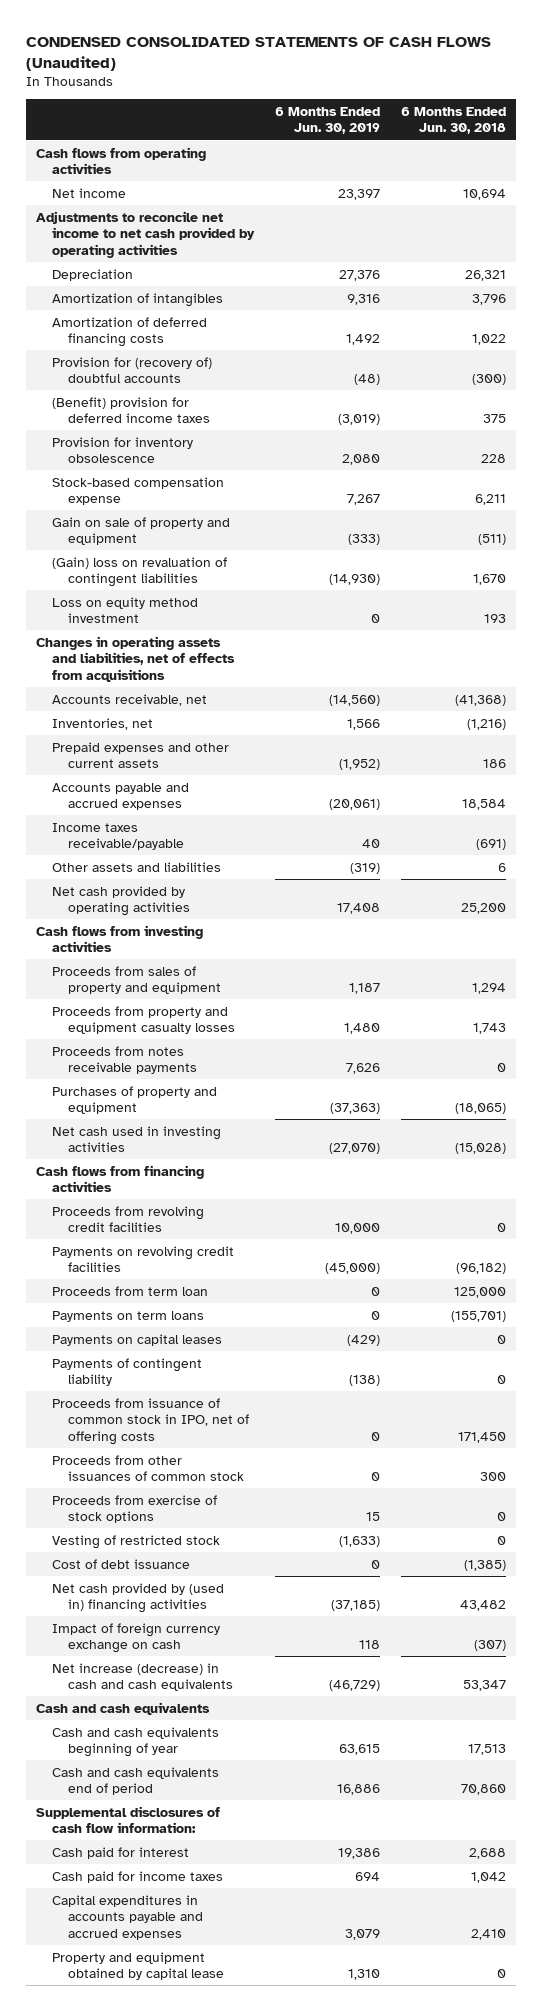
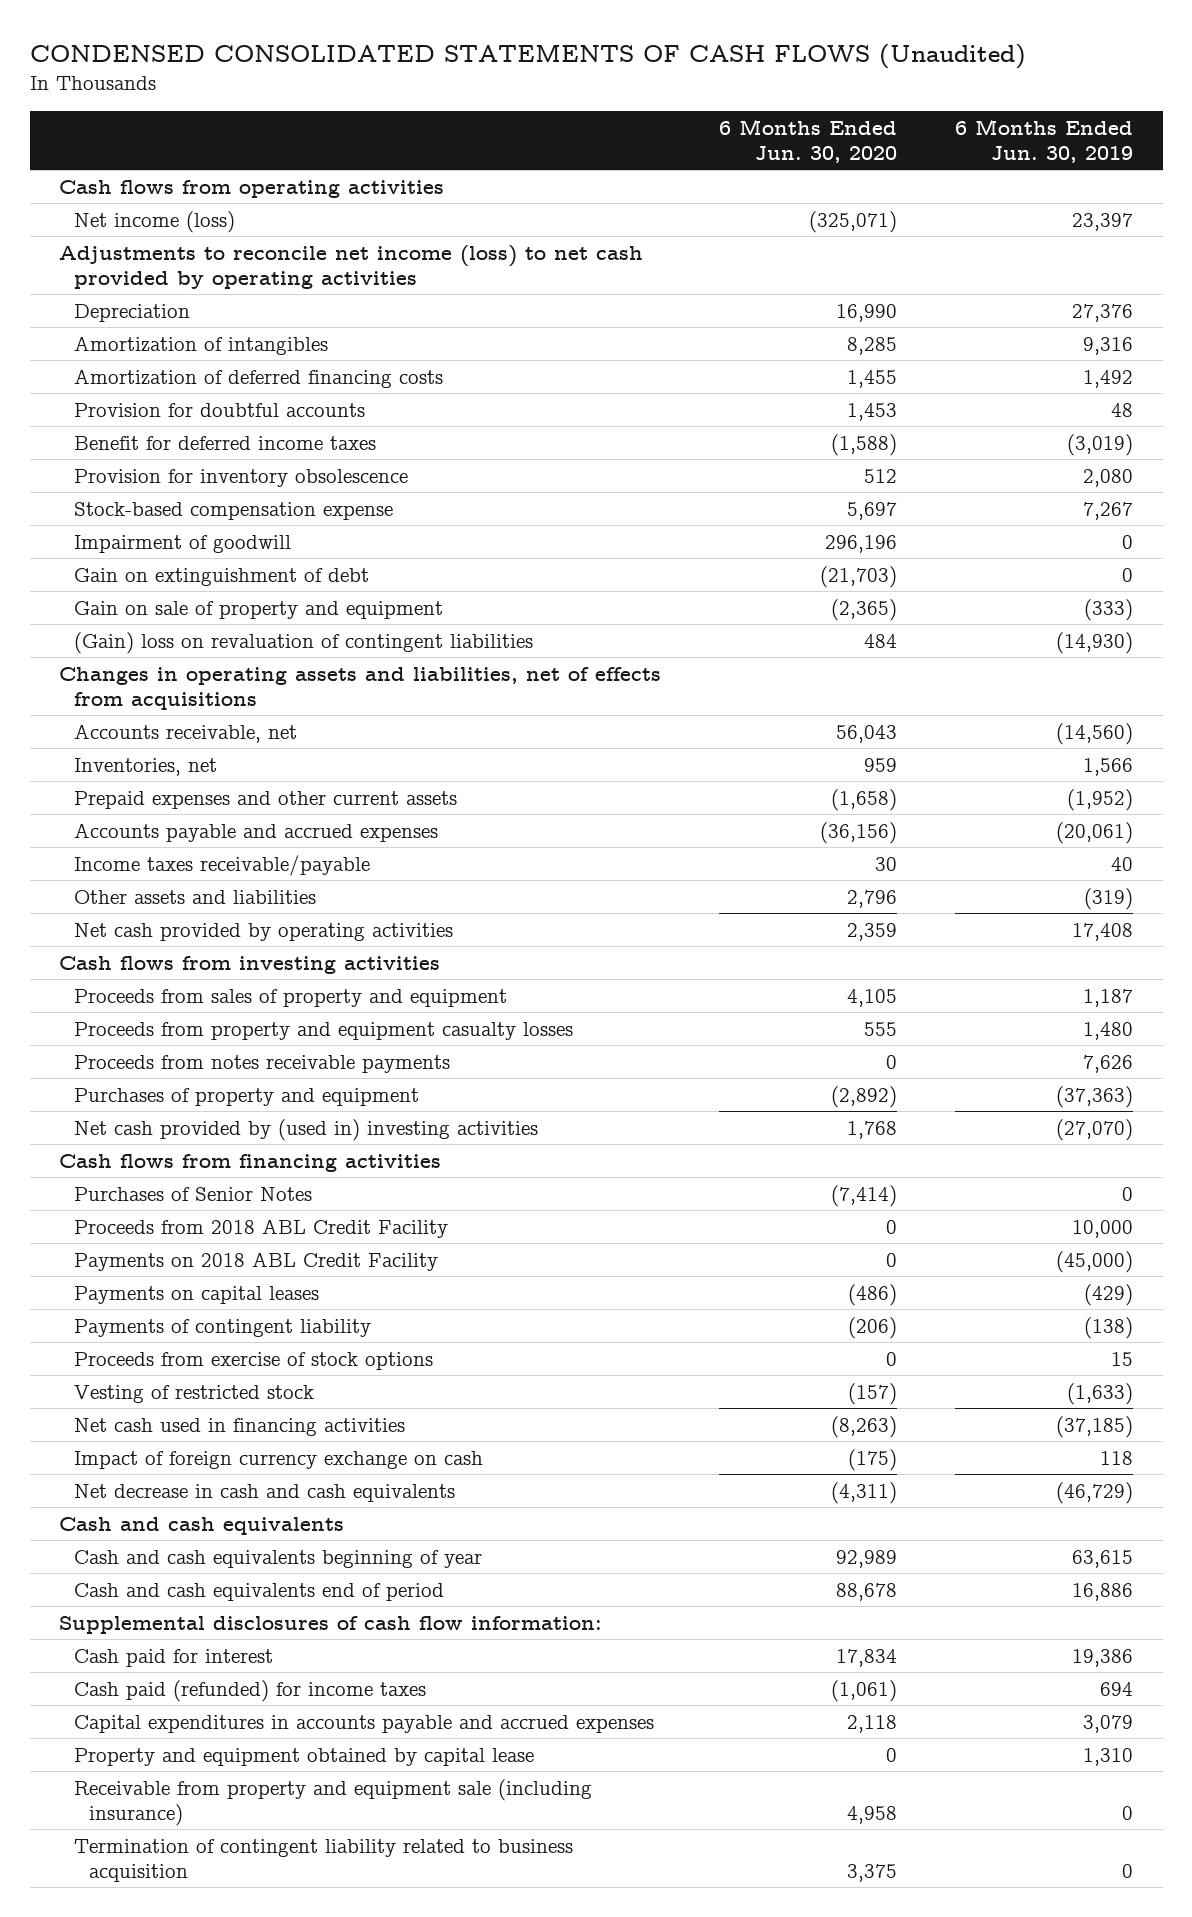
- | 6 Months Ended Jun. 30, 2019 | 6 Months Ended Jun. 30, 2018
+ | 6 Months Ended Jun. 30, 2020 | 6 Months Ended Jun. 30, 2019
- Net income | 23,397 | 10,694
- Adjustments to reconcile net income to net cash provided by operating activities
+ Net income (loss) | (325,071) | 23,397
+ Adjustments to reconcile net income (loss) to net cash provided by operating activities
- Provision for (recovery of) doubtful accounts | (48) | (300)
- (Benefit) provision for deferred income taxes | (3,019) | 375
+ Provision for doubtful accounts | 1,453 | 48
+ Benefit for deferred income taxes | (1,588) | (3,019)
+ Impairment of goodwill | 296,196 | 0
+ Gain on extinguishment of debt | (21,703) | 0
- Loss on equity method investment | 0 | 193
- Net cash used in investing activities | (27,070) | (15,028)
+ Net cash provided by (used in) investing activities | 1,768 | (27,070)
- Proceeds from revolving credit facilities | 10,000 | 0
- Payments on revolving credit facilities | (45,000) | (96,182)
- Proceeds from term loan | 0 | 125,000
- Payments on term loans | 0 | (155,701)
+ Purchases of Senior Notes | (7,414) | 0
+ Proceeds from 2018 ABL Credit Facility | 0 | 10,000
+ Payments on 2018 ABL Credit Facility | 0 | (45,000)
- Proceeds from issuance of common stock in IPO, net of offering costs | 0 | 171,450
- Proceeds from other issuances of common stock | 0 | 300
- Cost of debt issuance | 0 | (1,385)
- Net cash provided by (used in) financing activities | (37,185) | 43,482
+ Net cash used in financing activities | (8,263) | (37,185)
- Net increase (decrease) in cash and cash equivalents | (46,729) | 53,347
+ Net decrease in cash and cash equivalents | (4,311) | (46,729)
- Cash paid for income taxes | 694 | 1,042
+ Cash paid (refunded) for income taxes | (1,061) | 694
+ Receivable from property and equipment sale (including insurance) | 4,958 | 0
+ Termination of contingent liability related to business acquisition | 3,375 | 0

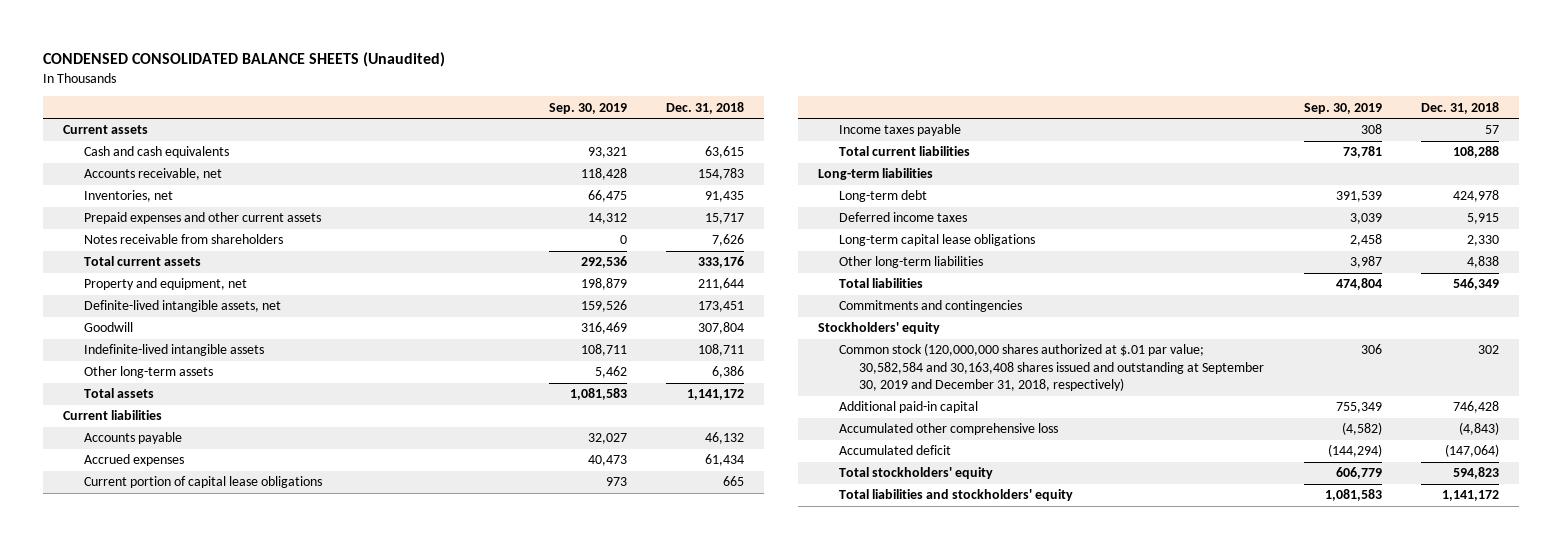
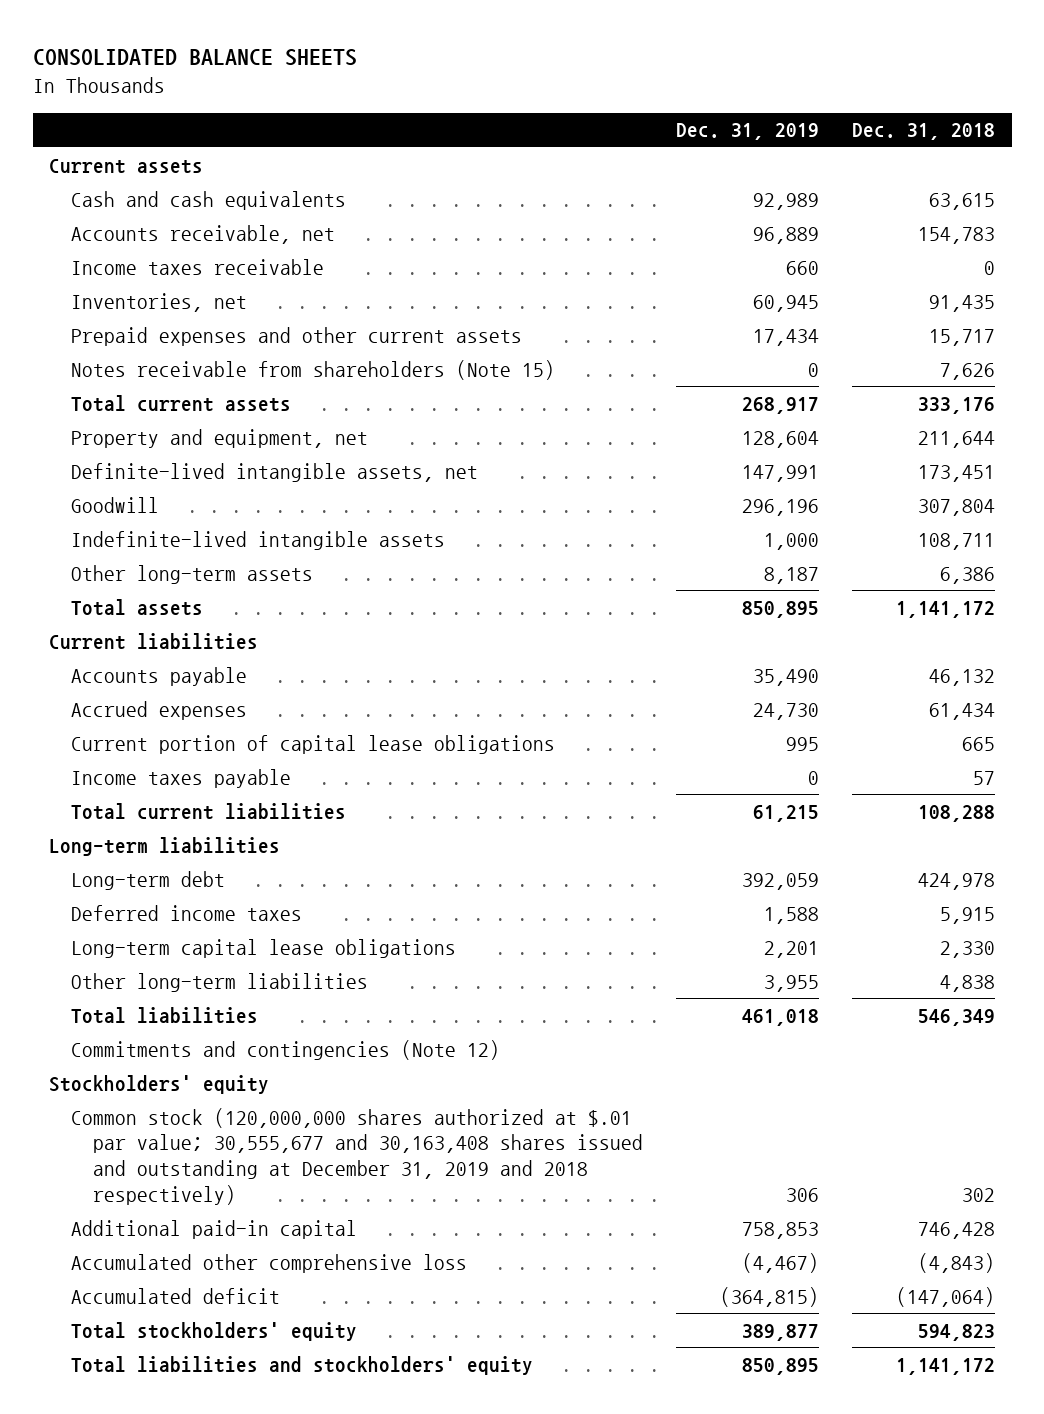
- CONDENSED CONSOLIDATED BALANCE SHEETS (Unaudited)
+ CONSOLIDATED BALANCE SHEETS
- | Sep. 30, 2019 | Dec. 31, 2018
+ | Dec. 31, 2019 | Dec. 31, 2018
+ Income taxes receivable | 660 | 0
- Notes receivable from shareholders | 0 | 7,626
+ Notes receivable from shareholders (Note 15) | 0 | 7,626
- Commitments and contingencies
+ Commitments and contingencies (Note 12)
- Common stock (120,000,000 shares authorized at $.01 par value; 30,582,584 and 30,163,408 shares issued and outstanding at September 30, 2019 and December 31, 2018, respectively) | 306 | 302
+ Common stock (120,000,000 shares authorized at $.01 par value; 30,555,677 and 30,163,408 shares issued and outstanding at December 31, 2019 and 2018 respectively) | 306 | 302

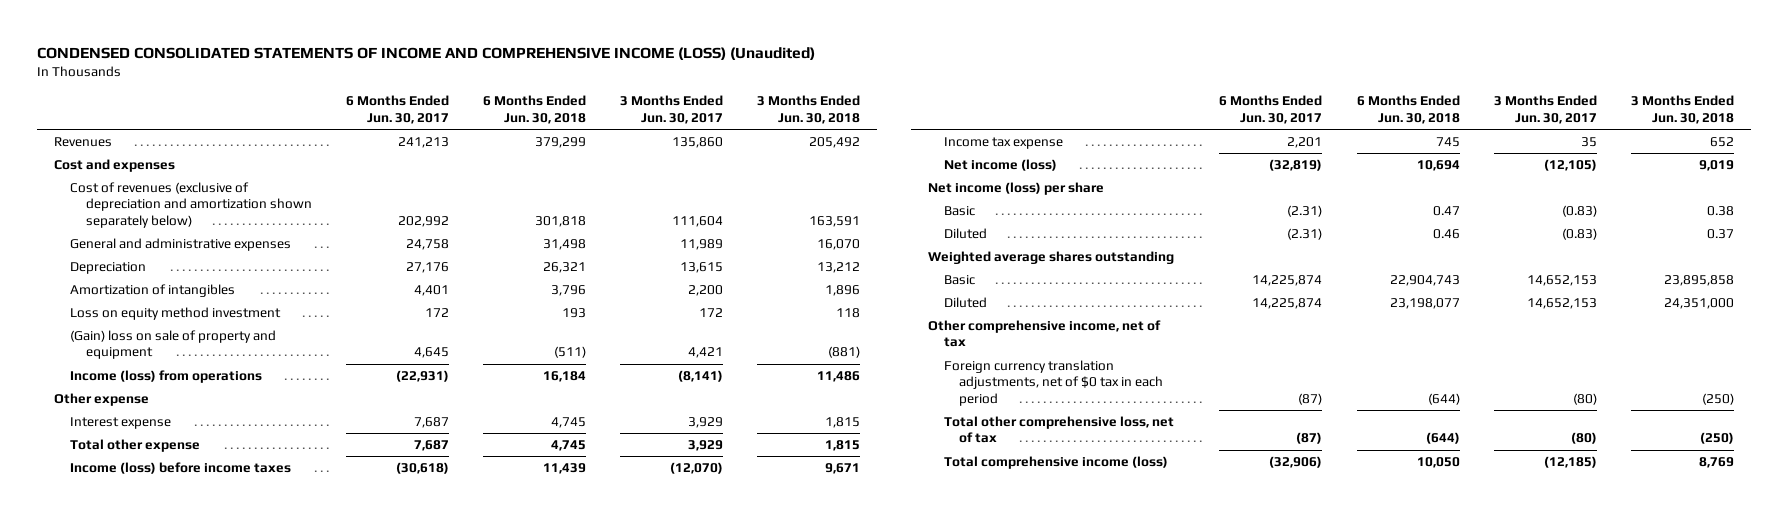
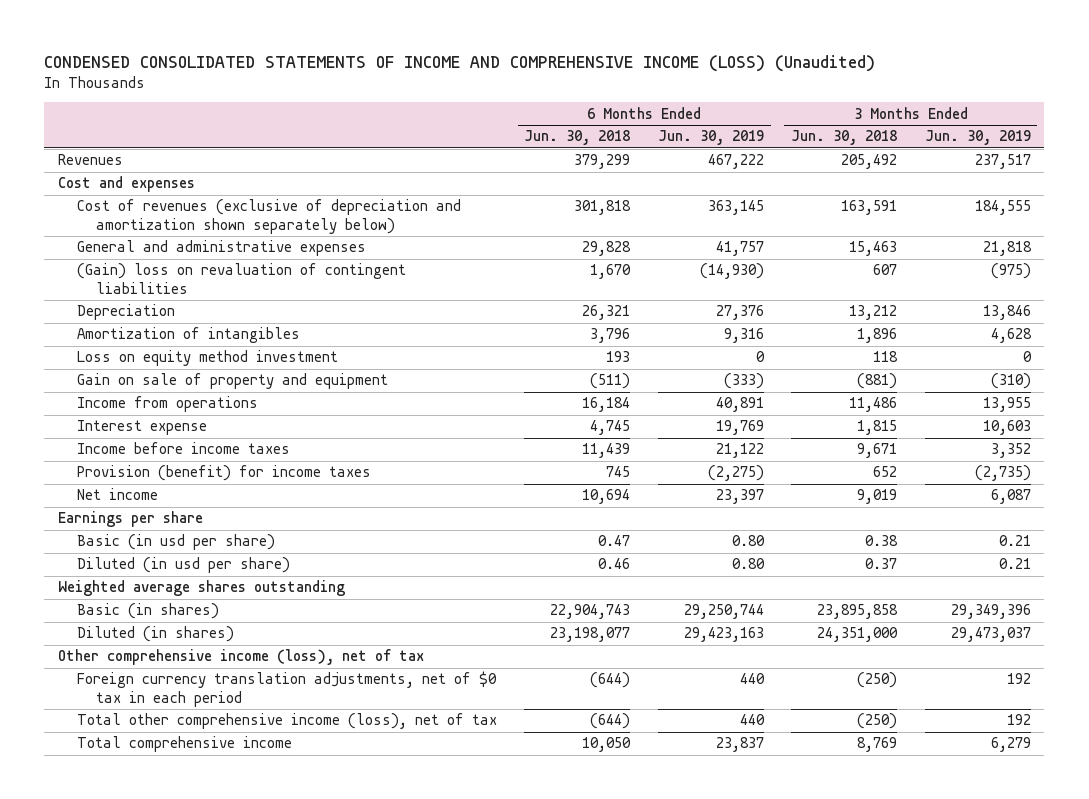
- | 6 Months Ended Jun. 30, 2017 | 6 Months Ended Jun. 30, 2018 | 3 Months Ended Jun. 30, 2017 | 3 Months Ended Jun. 30, 2018
+ | 6 Months Ended Jun. 30, 2018 | 6 Months Ended Jun. 30, 2019 | 3 Months Ended Jun. 30, 2018 | 3 Months Ended Jun. 30, 2019
- General and administrative expenses | 24,758 | 31,498 | 11,989 | 16,070
+ General and administrative expenses | 29,828 | 41,757 | 15,463 | 21,818
+ (Gain) loss on revaluation of contingent liabilities | 1,670 | (14,930) | 607 | (975)
- (Gain) loss on sale of property and equipment | 4,645 | (511) | 4,421 | (881)
- Income (loss) from operations | (22,931) | 16,184 | (8,141) | 11,486
- Other expense
+ Gain on sale of property and equipment | (511) | (333) | (881) | (310)
+ Income from operations | 16,184 | 40,891 | 11,486 | 13,955
- Total other expense | 7,687 | 4,745 | 3,929 | 1,815
- Income (loss) before income taxes | (30,618) | 11,439 | (12,070) | 9,671
- Income tax expense | 2,201 | 745 | 35 | 652
- Net income (loss) | (32,819) | 10,694 | (12,105) | 9,019
- Net income (loss) per share
- Basic | (2.31) | 0.47 | (0.83) | 0.38
- Diluted | (2.31) | 0.46 | (0.83) | 0.37
+ Income before income taxes | 11,439 | 21,122 | 9,671 | 3,352
+ Provision (benefit) for income taxes | 745 | (2,275) | 652 | (2,735)
+ Net income | 10,694 | 23,397 | 9,019 | 6,087
+ Earnings per share
+ Basic (in usd per share) | 0.47 | 0.80 | 0.38 | 0.21
+ Diluted (in usd per share) | 0.46 | 0.80 | 0.37 | 0.21
- Basic | 14,225,874 | 22,904,743 | 14,652,153 | 23,895,858
- Diluted | 14,225,874 | 23,198,077 | 14,652,153 | 24,351,000
- Other comprehensive income, net of tax
+ Basic (in shares) | 22,904,743 | 29,250,744 | 23,895,858 | 29,349,396
+ Diluted (in shares) | 23,198,077 | 29,423,163 | 24,351,000 | 29,473,037
+ Other comprehensive income (loss), net of tax
- Total other comprehensive loss, net of tax | (87) | (644) | (80) | (250)
- Total comprehensive income (loss) | (32,906) | 10,050 | (12,185) | 8,769
+ Total other comprehensive income (loss), net of tax | (644) | 440 | (250) | 192
+ Total comprehensive income | 10,050 | 23,837 | 8,769 | 6,279

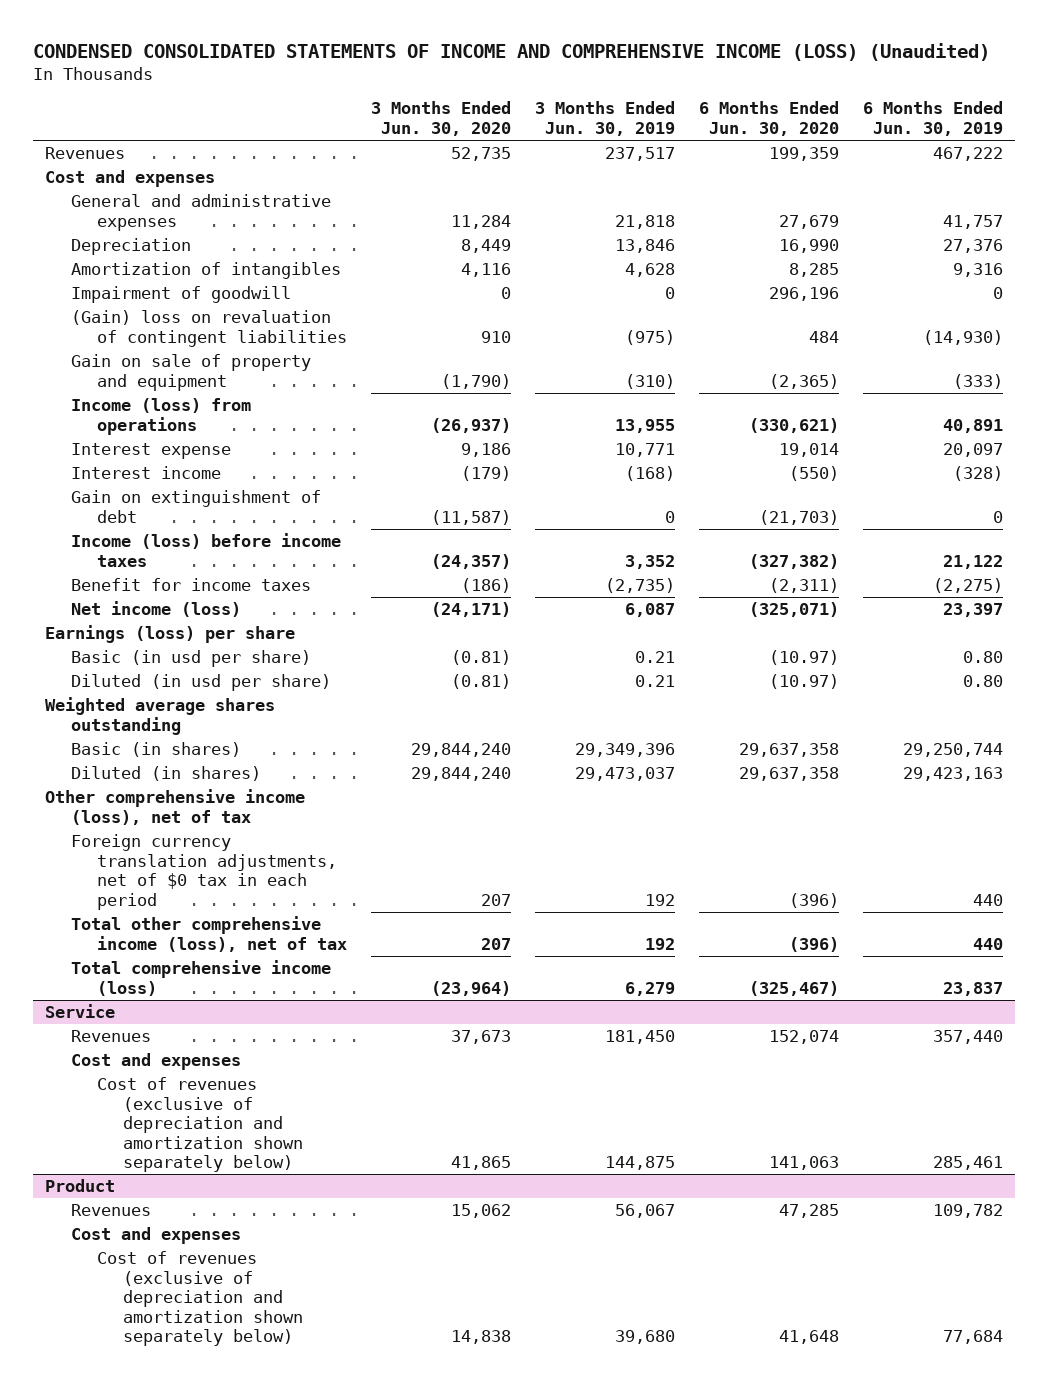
- | 6 Months Ended Jun. 30, 2018 | 6 Months Ended Jun. 30, 2019 | 3 Months Ended Jun. 30, 2018 | 3 Months Ended Jun. 30, 2019
+ | 3 Months Ended Jun. 30, 2020 | 3 Months Ended Jun. 30, 2019 | 6 Months Ended Jun. 30, 2020 | 6 Months Ended Jun. 30, 2019
- Cost of revenues (exclusive of depreciation and amortization shown separately below) | 301,818 | 363,145 | 163,591 | 184,555
- Loss on equity method investment | 193 | 0 | 118 | 0
+ Impairment of goodwill | 0 | 0 | 296,196 | 0
moved down: (Gain) loss on revaluation of contingent liabilities | 910 | (975) | 484 | (14,930)
- Income from operations | 16,184 | 40,891 | 11,486 | 13,955
- Interest expense | 4,745 | 19,769 | 1,815 | 10,603
- Income before income taxes | 11,439 | 21,122 | 9,671 | 3,352
- Provision (benefit) for income taxes | 745 | (2,275) | 652 | (2,735)
- Net income | 10,694 | 23,397 | 9,019 | 6,087
- Earnings per share
+ Income (loss) from operations | (26,937) | 13,955 | (330,621) | 40,891
+ Interest expense | 9,186 | 10,771 | 19,014 | 20,097
+ Interest income | (179) | (168) | (550) | (328)
+ Gain on extinguishment of debt | (11,587) | 0 | (21,703) | 0
+ Income (loss) before income taxes | (24,357) | 3,352 | (327,382) | 21,122
+ Benefit for income taxes | (186) | (2,735) | (2,311) | (2,275)
+ Net income (loss) | (24,171) | 6,087 | (325,071) | 23,397
+ Earnings (loss) per share
- Total comprehensive income | 10,050 | 23,837 | 8,769 | 6,279
+ Total comprehensive income (loss) | (23,964) | 6,279 | (325,467) | 23,837
+ Service
+ Revenues | 37,673 | 181,450 | 152,074 | 357,440
+ Cost and expenses
+ Cost of revenues (exclusive of depreciation and amortization shown separately below) | 41,865 | 144,875 | 141,063 | 285,461
+ Product
+ Revenues | 15,062 | 56,067 | 47,285 | 109,782
+ Cost and expenses
+ Cost of revenues (exclusive of depreciation and amortization shown separately below) | 14,838 | 39,680 | 41,648 | 77,684

